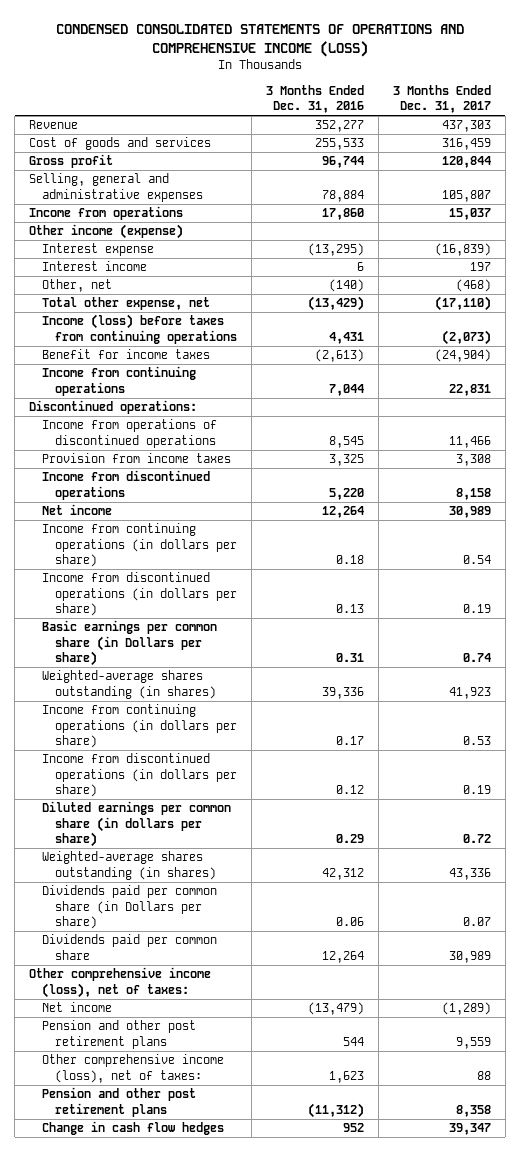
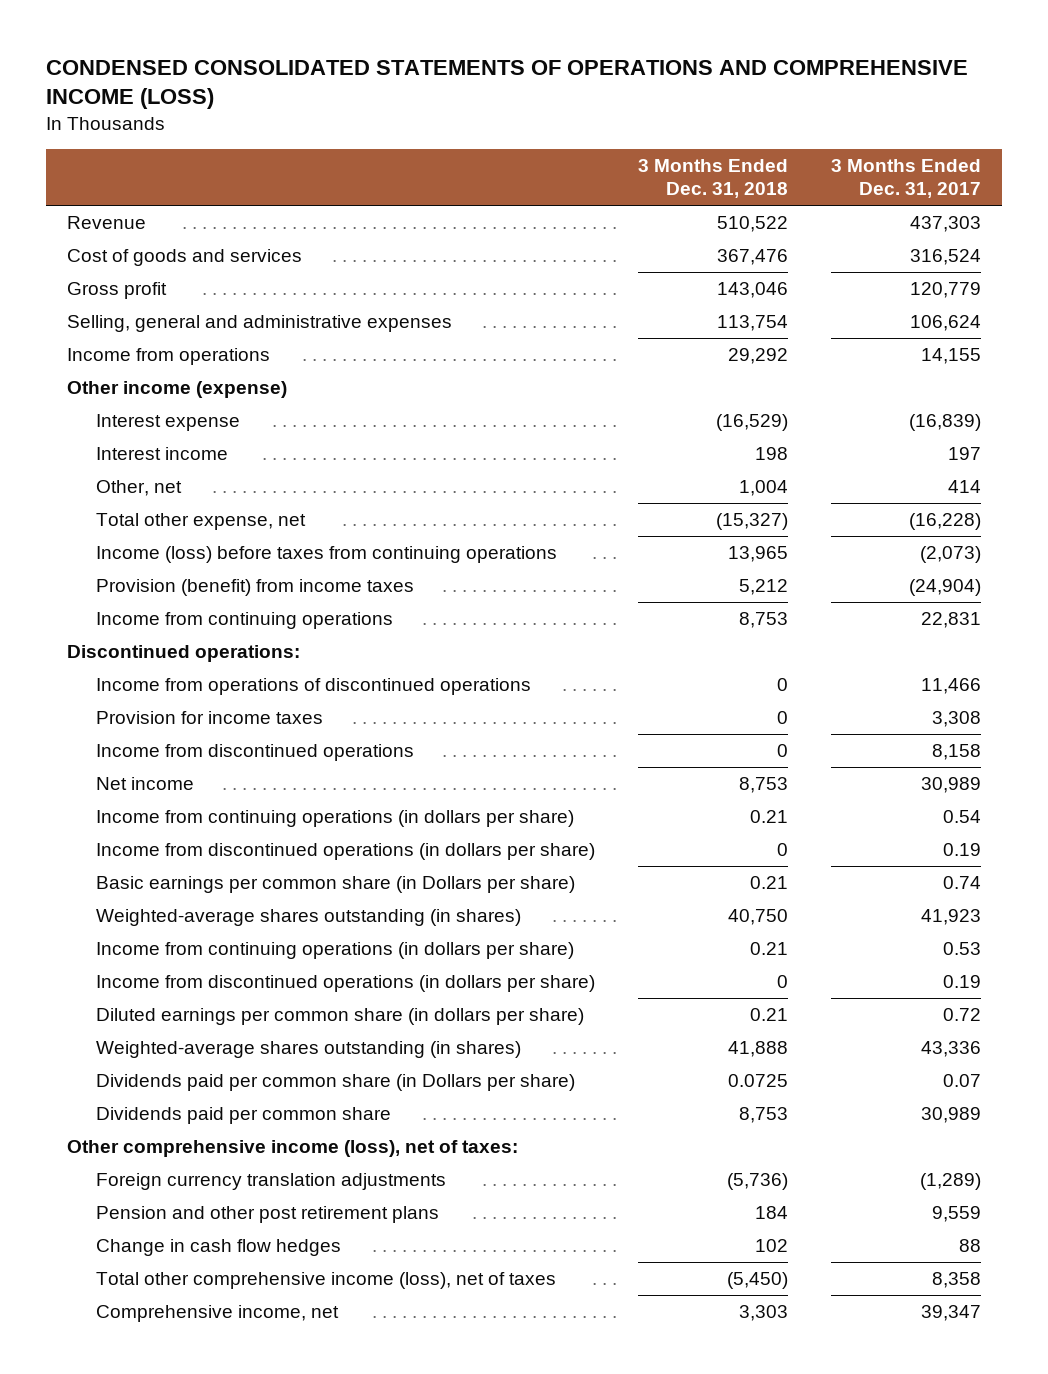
- | 3 Months Ended Dec. 31, 2016 | 3 Months Ended Dec. 31, 2017
+ | 3 Months Ended Dec. 31, 2018 | 3 Months Ended Dec. 31, 2017
- Cost of goods and services | 255,533 | 316,459
- Gross profit | 96,744 | 120,844
- Selling, general and administrative expenses | 78,884 | 105,807
- Income from operations | 17,860 | 15,037
+ Cost of goods and services | 367,476 | 316,524
+ Gross profit | 143,046 | 120,779
+ Selling, general and administrative expenses | 113,754 | 106,624
+ Income from operations | 29,292 | 14,155
- Other, net | (140) | (468)
- Total other expense, net | (13,429) | (17,110)
+ Other, net | 1,004 | 414
+ Total other expense, net | (15,327) | (16,228)
- Benefit for income taxes | (2,613) | (24,904)
+ Provision (benefit) from income taxes | 5,212 | (24,904)
- Provision from income taxes | 3,325 | 3,308
+ Provision for income taxes | 0 | 3,308
- Net income | (13,479) | (1,289)
+ Foreign currency translation adjustments | (5,736) | (1,289)
- Other comprehensive income (loss), net of taxes: | 1,623 | 88
- Pension and other post retirement plans | (11,312) | 8,358
- Change in cash flow hedges | 952 | 39,347
+ Change in cash flow hedges | 102 | 88
+ Total other comprehensive income (loss), net of taxes | (5,450) | 8,358
+ Comprehensive income, net | 3,303 | 39,347

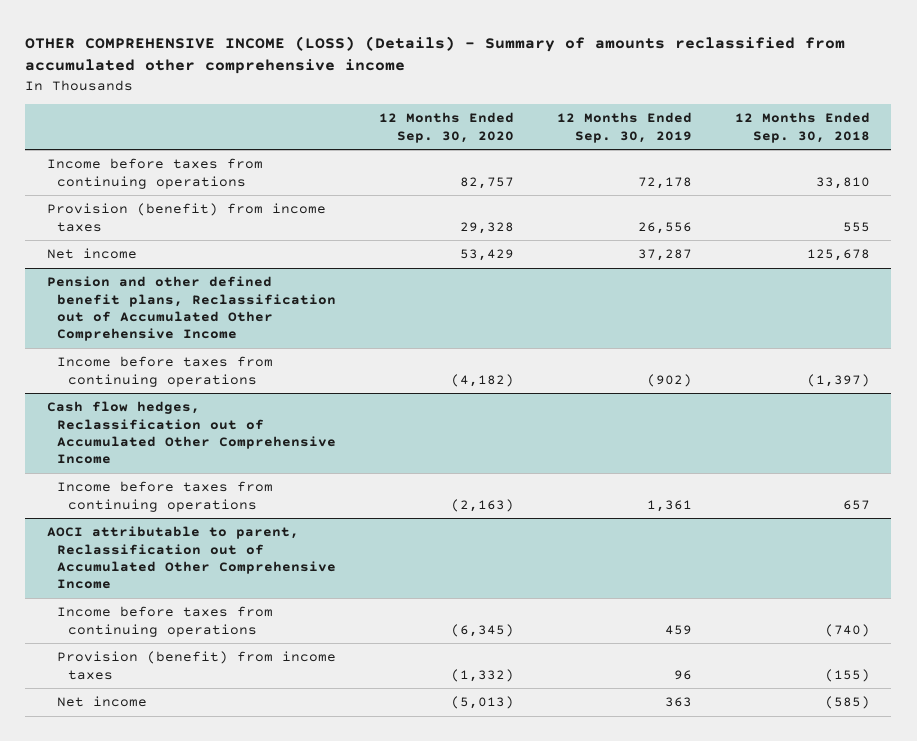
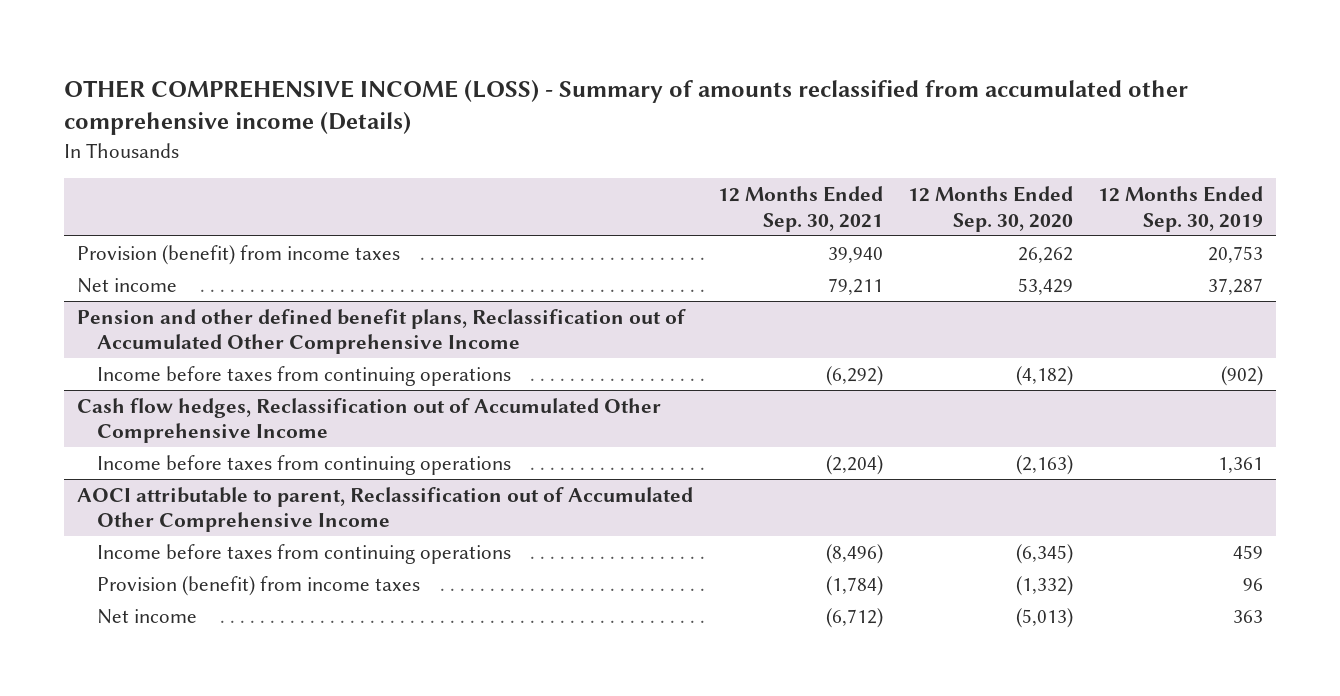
- OTHER COMPREHENSIVE INCOME (LOSS) (Details) - Summary of amounts reclassified from accumulated other comprehensive income
+ OTHER COMPREHENSIVE INCOME (LOSS) - Summary of amounts reclassified from accumulated other comprehensive income (Details)
- | 12 Months Ended Sep. 30, 2020 | 12 Months Ended Sep. 30, 2019 | 12 Months Ended Sep. 30, 2018
+ | 12 Months Ended Sep. 30, 2021 | 12 Months Ended Sep. 30, 2020 | 12 Months Ended Sep. 30, 2019
- Income before taxes from continuing operations | 82,757 | 72,178 | 33,810
- Provision (benefit) from income taxes | 29,328 | 26,556 | 555
+ Provision (benefit) from income taxes | 39,940 | 26,262 | 20,753

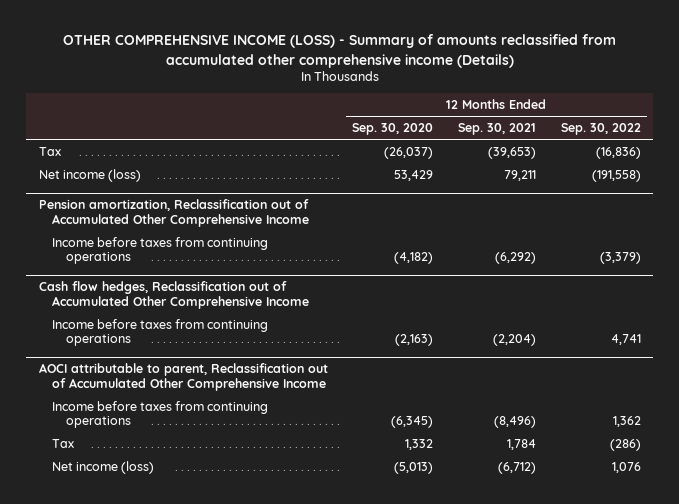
- | 12 Months Ended Sep. 30, 2021 | 12 Months Ended Sep. 30, 2020 | 12 Months Ended Sep. 30, 2019
+ | 12 Months Ended Sep. 30, 2020 | 12 Months Ended Sep. 30, 2021 | 12 Months Ended Sep. 30, 2022
- Provision (benefit) from income taxes | 39,940 | 26,262 | 20,753
- Net income | 79,211 | 53,429 | 37,287
- Pension and other defined benefit plans, Reclassification out of Accumulated Other Comprehensive Income
+ Tax | (26,037) | (39,653) | (16,836)
+ Net income (loss) | 53,429 | 79,211 | (191,558)
+ Pension amortization, Reclassification out of Accumulated Other Comprehensive Income
@ AOCI attributable to parent, Reclassification out of Accumulated Other Comprehensive Income
- Provision (benefit) from income taxes | (1,784) | (1,332) | 96
- Net income | (6,712) | (5,013) | 363
+ Tax | 1,332 | 1,784 | (286)
+ Net income (loss) | (5,013) | (6,712) | 1,076

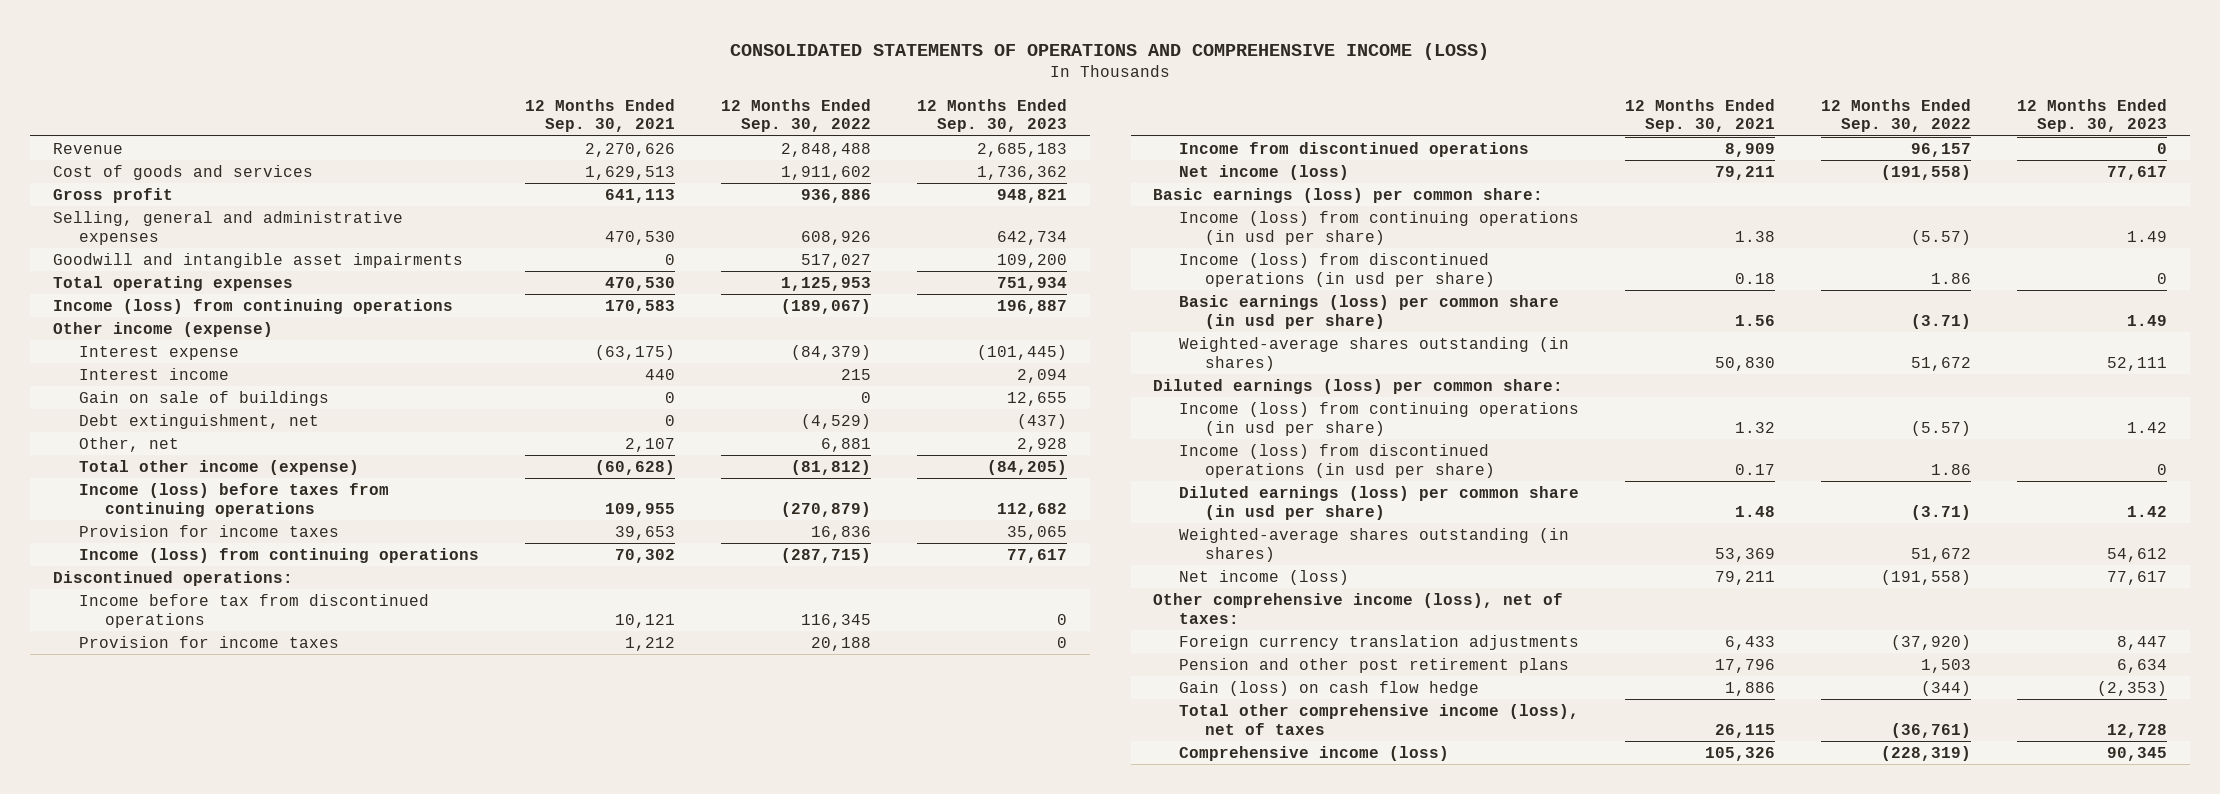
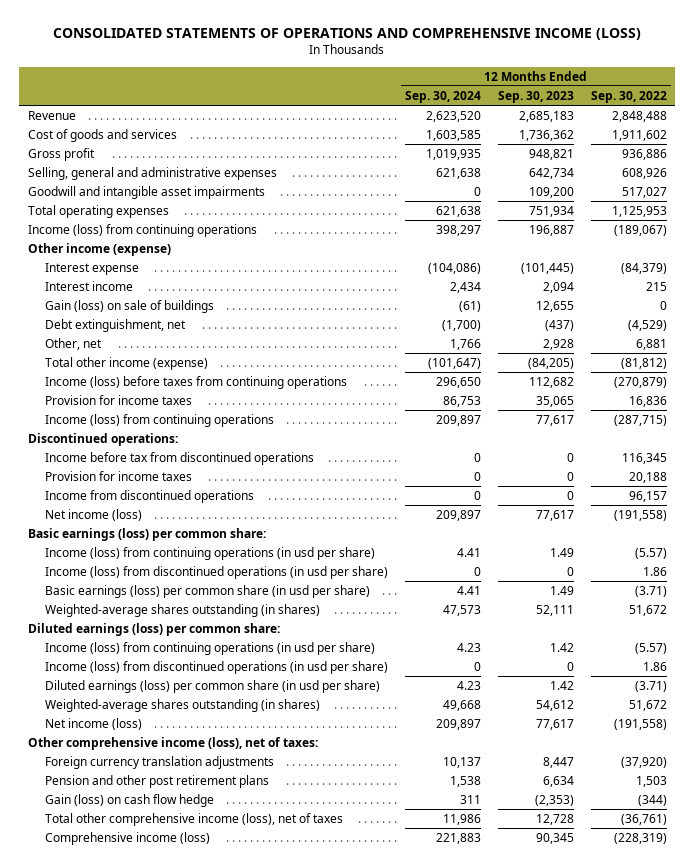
- | 12 Months Ended Sep. 30, 2021 | 12 Months Ended Sep. 30, 2022 | 12 Months Ended Sep. 30, 2023
+ | 12 Months Ended Sep. 30, 2024 | 12 Months Ended Sep. 30, 2023 | 12 Months Ended Sep. 30, 2022
- Gain on sale of buildings | 0 | 0 | 12,655
+ Gain (loss) on sale of buildings | (61) | 12,655 | 0

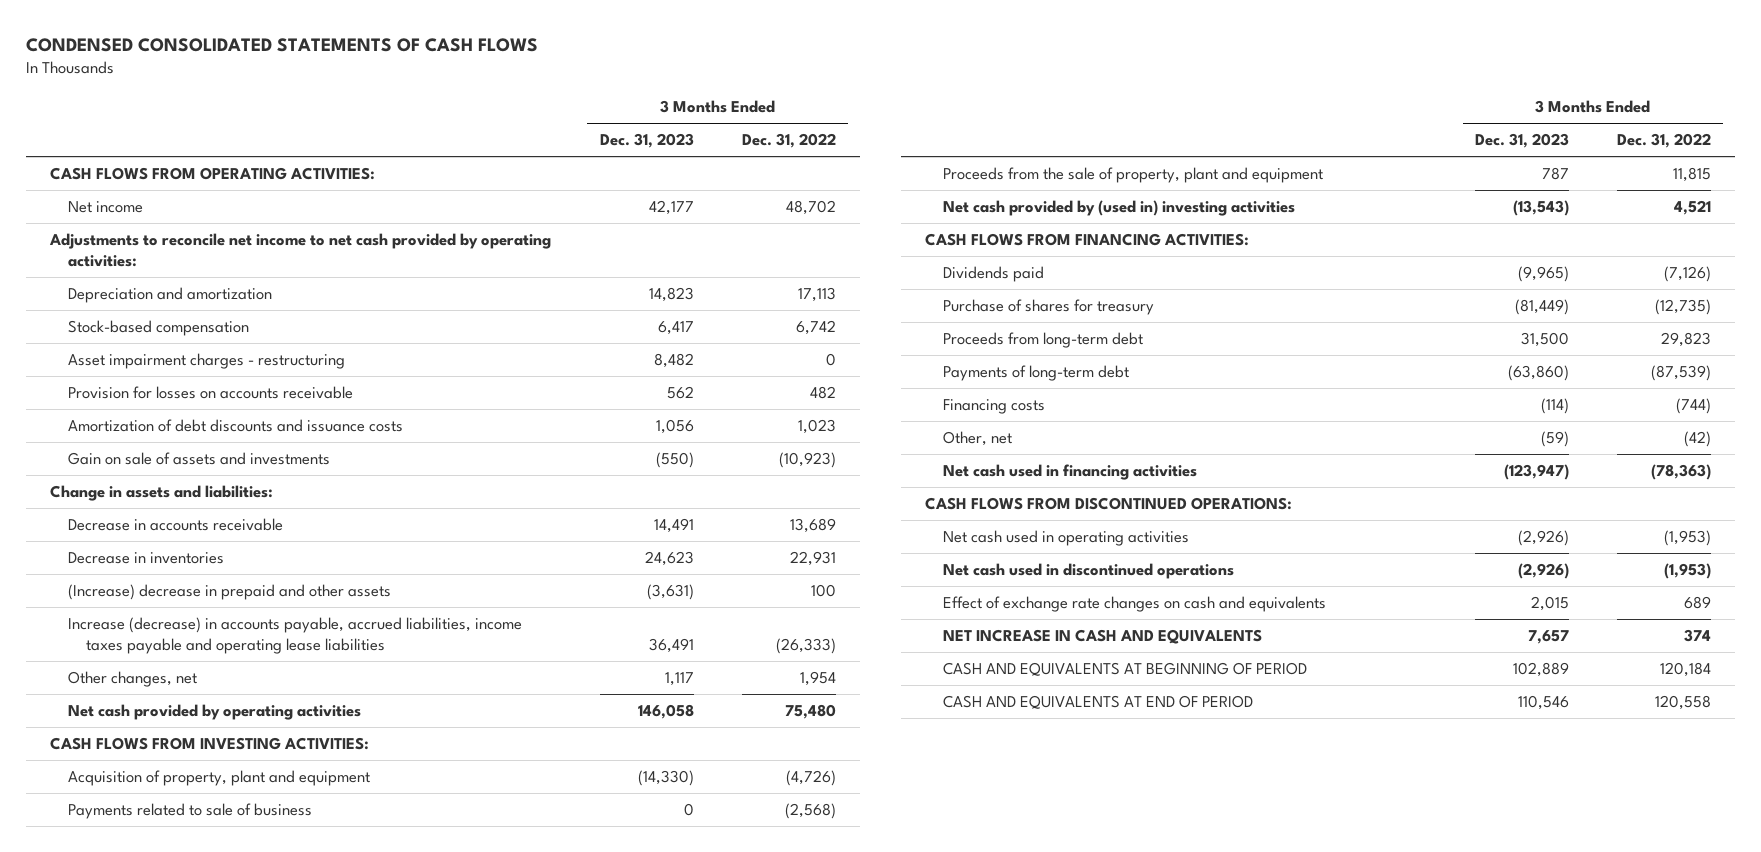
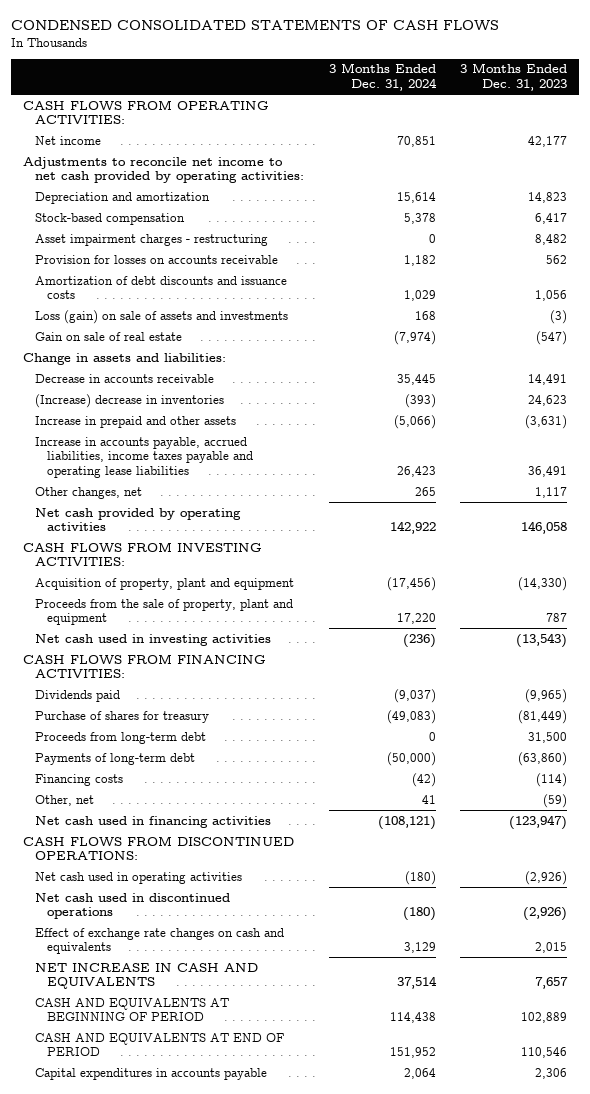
- | 3 Months Ended Dec. 31, 2023 | 3 Months Ended Dec. 31, 2022
+ | 3 Months Ended Dec. 31, 2024 | 3 Months Ended Dec. 31, 2023
- Gain on sale of assets and investments | (550) | (10,923)
+ Loss (gain) on sale of assets and investments | 168 | (3)
+ Gain on sale of real estate | (7,974) | (547)
- Decrease in inventories | 24,623 | 22,931
- (Increase) decrease in prepaid and other assets | (3,631) | 100
- Increase (decrease) in accounts payable, accrued liabilities, income taxes payable and operating lease liabilities | 36,491 | (26,333)
+ (Increase) decrease in inventories | (393) | 24,623
+ Increase in prepaid and other assets | (5,066) | (3,631)
+ Increase in accounts payable, accrued liabilities, income taxes payable and operating lease liabilities | 26,423 | 36,491
- Payments related to sale of business | 0 | (2,568)
- Net cash provided by (used in) investing activities | (13,543) | 4,521
+ Net cash used in investing activities | (236) | (13,543)
+ Capital expenditures in accounts payable | 2,064 | 2,306

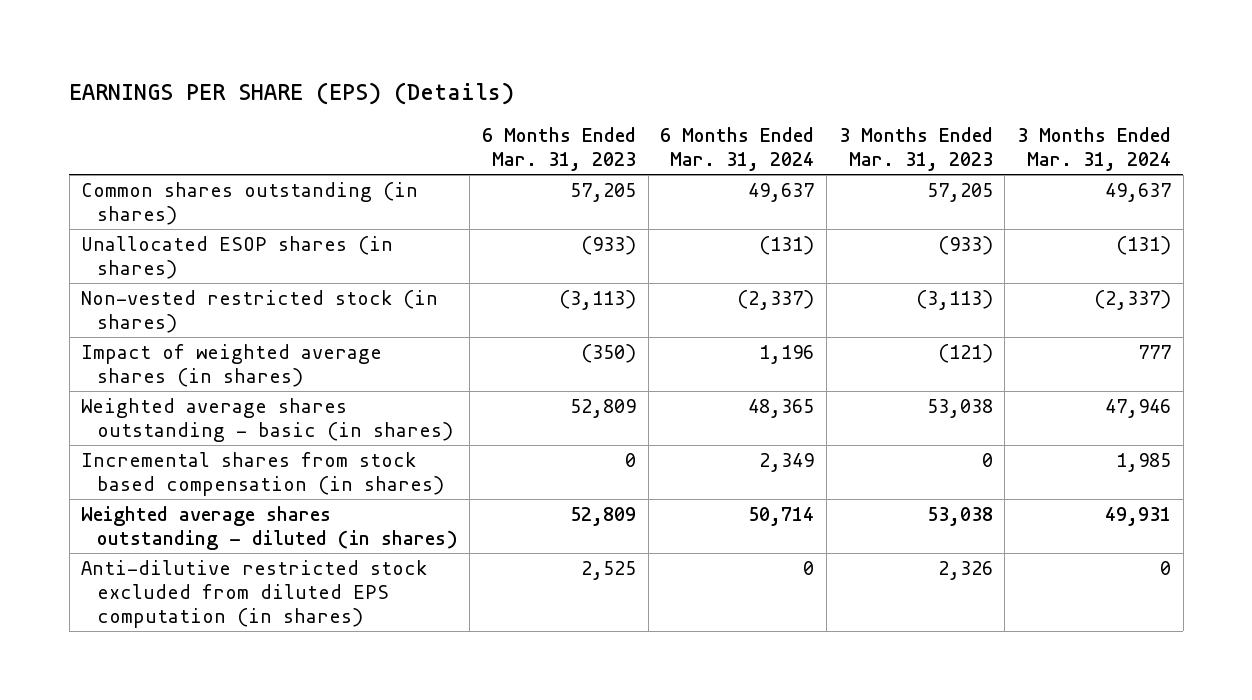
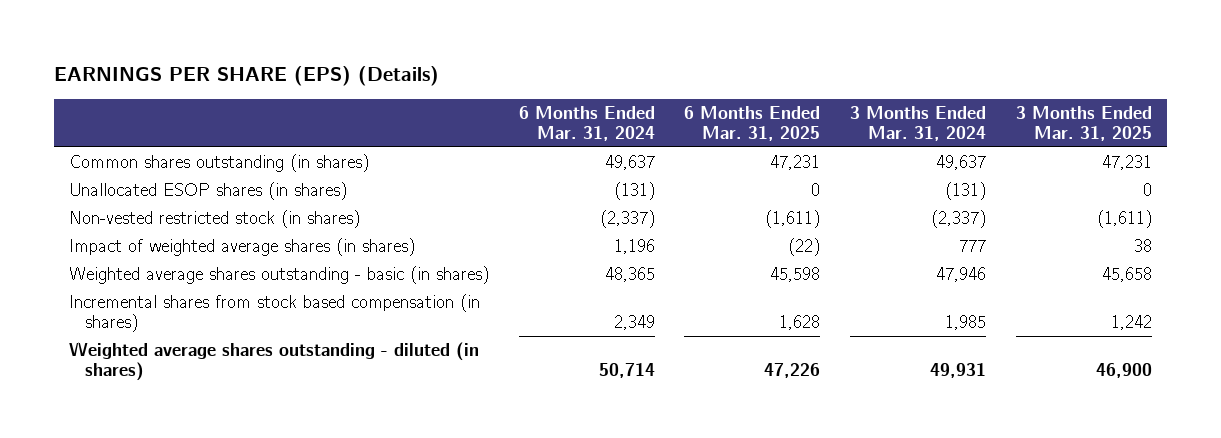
- | 6 Months Ended Mar. 31, 2023 | 6 Months Ended Mar. 31, 2024 | 3 Months Ended Mar. 31, 2023 | 3 Months Ended Mar. 31, 2024
+ | 6 Months Ended Mar. 31, 2024 | 6 Months Ended Mar. 31, 2025 | 3 Months Ended Mar. 31, 2024 | 3 Months Ended Mar. 31, 2025
- Anti-dilutive restricted stock excluded from diluted EPS computation (in shares) | 2,525 | 0 | 2,326 | 0

